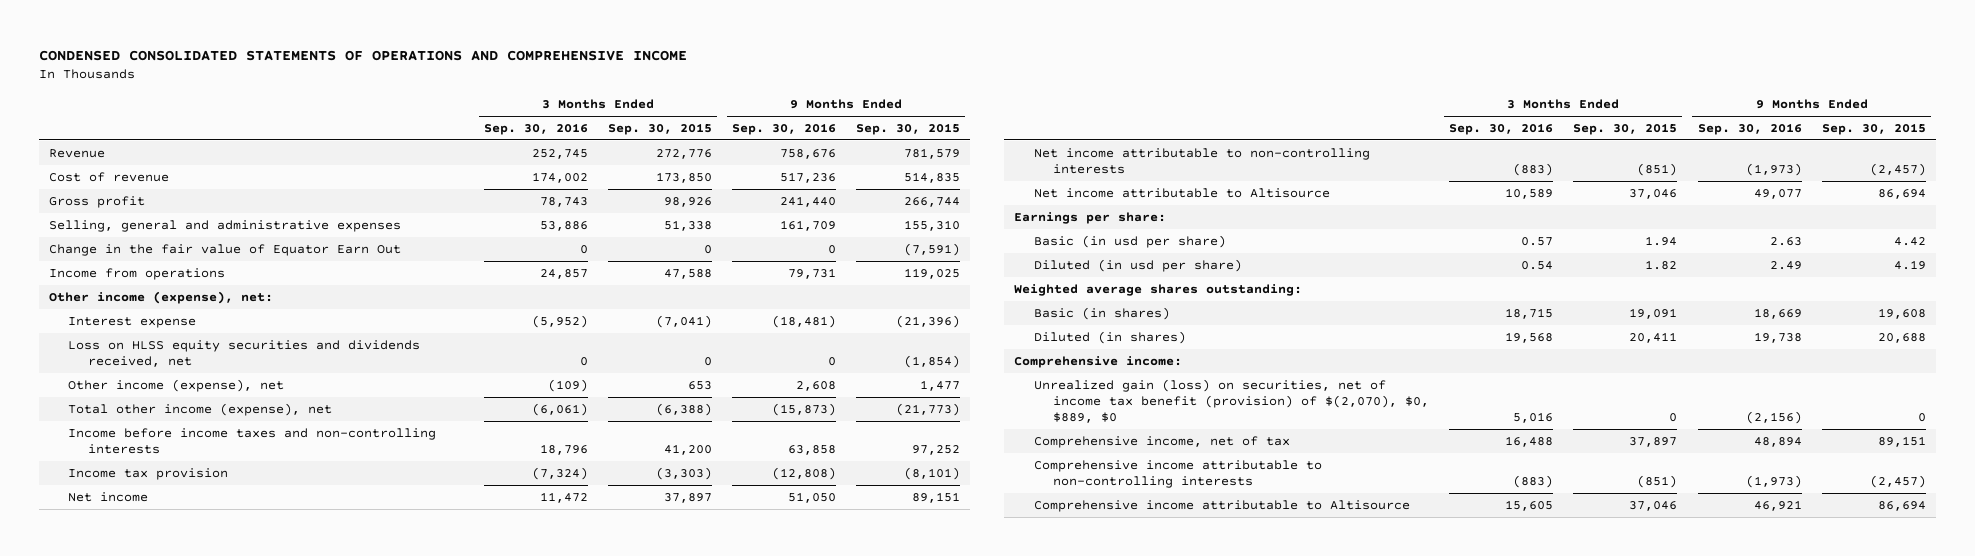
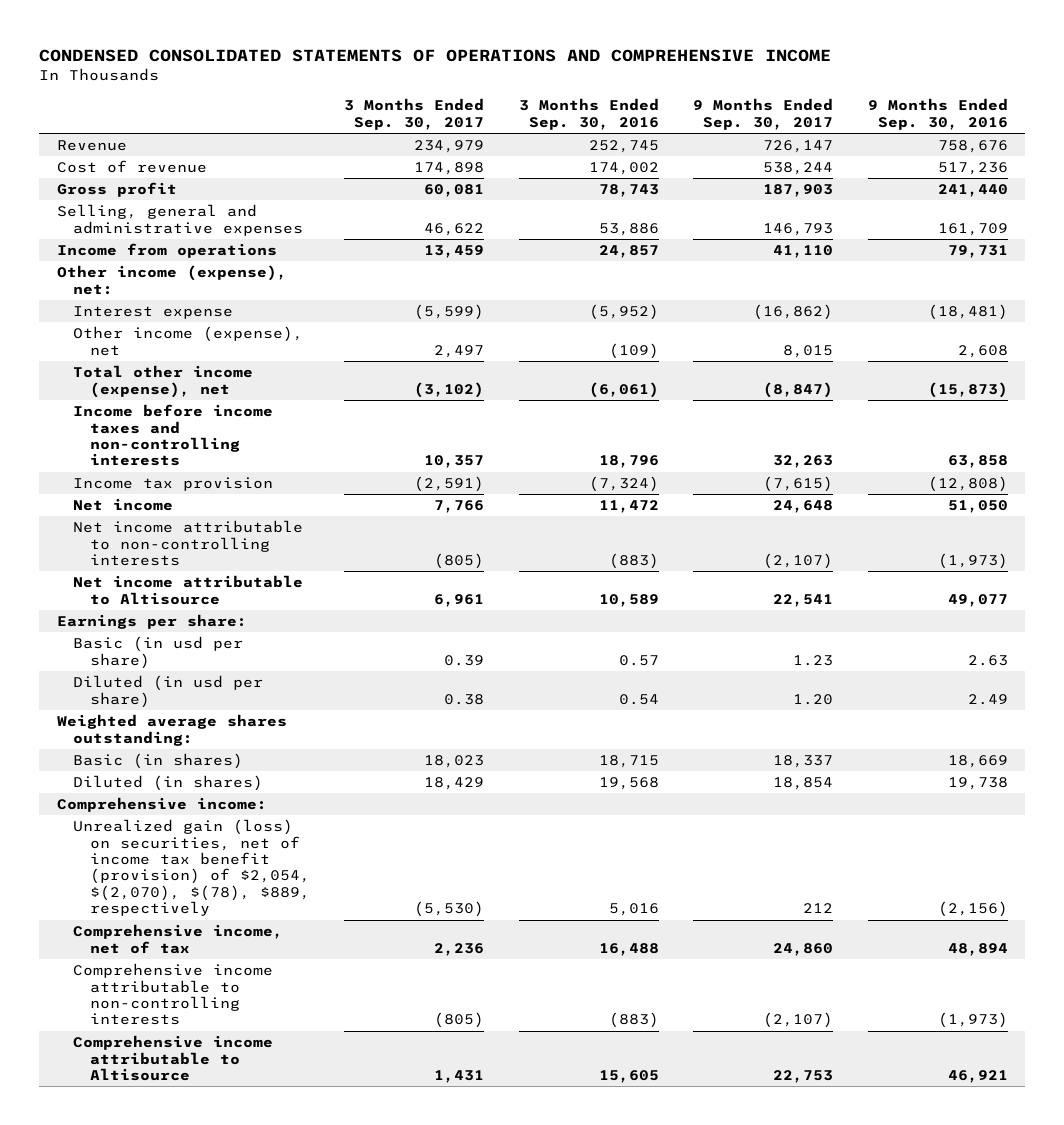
- | 3 Months Ended Sep. 30, 2016 | 3 Months Ended Sep. 30, 2015 | 9 Months Ended Sep. 30, 2016 | 9 Months Ended Sep. 30, 2015
+ | 3 Months Ended Sep. 30, 2017 | 3 Months Ended Sep. 30, 2016 | 9 Months Ended Sep. 30, 2017 | 9 Months Ended Sep. 30, 2016
- Change in the fair value of Equator Earn Out | 0 | 0 | 0 | (7,591)
- Loss on HLSS equity securities and dividends received, net | 0 | 0 | 0 | (1,854)
- Unrealized gain (loss) on securities, net of income tax benefit (provision) of $(2,070), $0, $889, $0 | 5,016 | 0 | (2,156) | 0
+ Unrealized gain (loss) on securities, net of income tax benefit (provision) of $2,054, $(2,070), $(78), $889, respectively | (5,530) | 5,016 | 212 | (2,156)

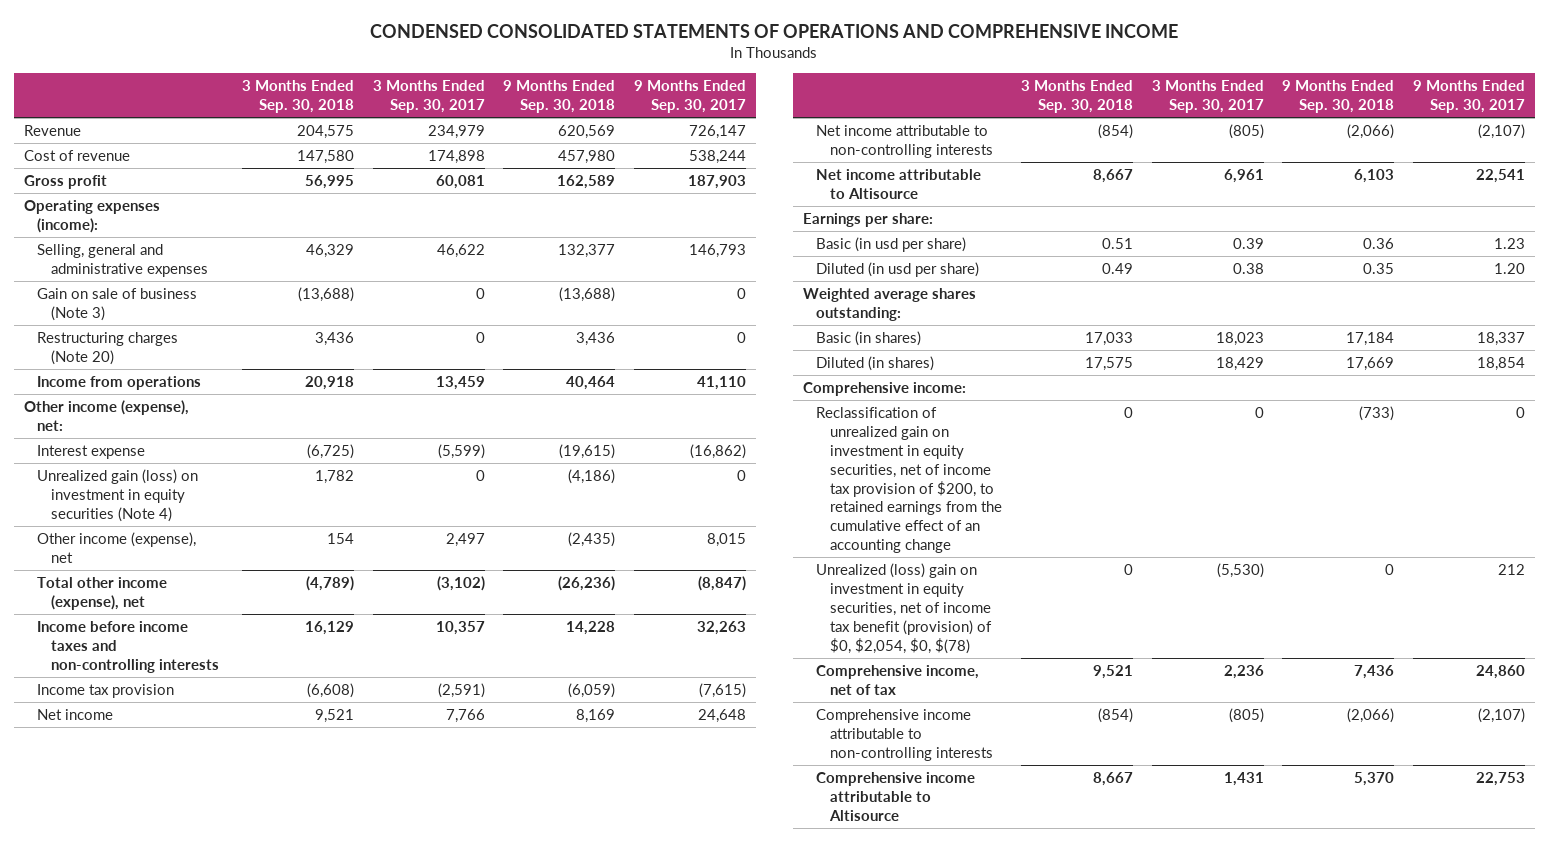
- | 3 Months Ended Sep. 30, 2017 | 3 Months Ended Sep. 30, 2016 | 9 Months Ended Sep. 30, 2017 | 9 Months Ended Sep. 30, 2016
+ | 3 Months Ended Sep. 30, 2018 | 3 Months Ended Sep. 30, 2017 | 9 Months Ended Sep. 30, 2018 | 9 Months Ended Sep. 30, 2017
+ Operating expenses (income):
+ Gain on sale of business (Note 3) | (13,688) | 0 | (13,688) | 0
+ Restructuring charges (Note 20) | 3,436 | 0 | 3,436 | 0
+ Unrealized gain (loss) on investment in equity securities (Note 4) | 1,782 | 0 | (4,186) | 0
- Unrealized gain (loss) on securities, net of income tax benefit (provision) of $2,054, $(2,070), $(78), $889, respectively | (5,530) | 5,016 | 212 | (2,156)
+ Reclassification of unrealized gain on investment in equity securities, net of income tax provision of $200, to retained earnings from the cumulative effect of an accounting change | 0 | 0 | (733) | 0
+ Unrealized (loss) gain on investment in equity securities, net of income tax benefit (provision) of $0, $2,054, $0, $(78) | 0 | (5,530) | 0 | 212

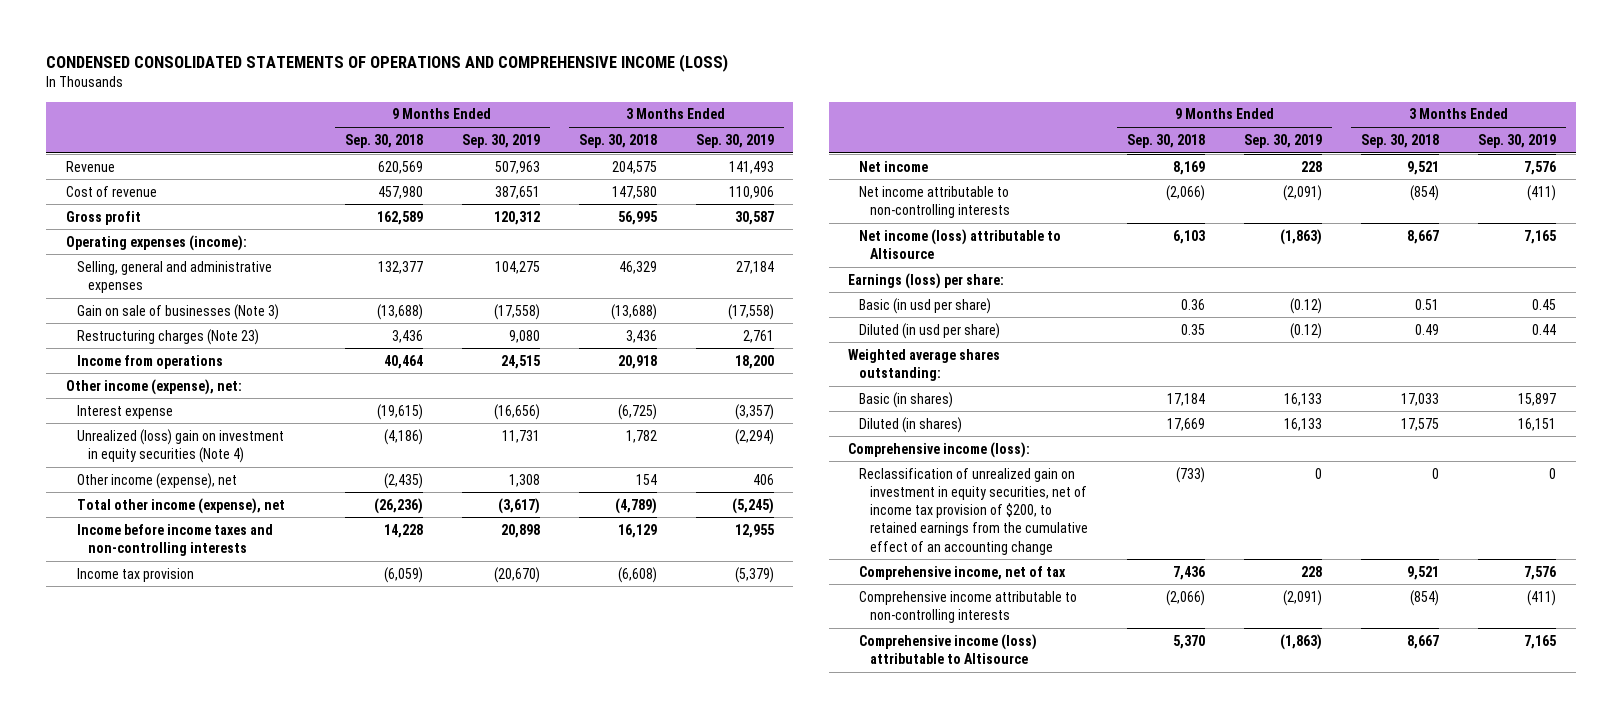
- CONDENSED CONSOLIDATED STATEMENTS OF OPERATIONS AND COMPREHENSIVE INCOME
+ CONDENSED CONSOLIDATED STATEMENTS OF OPERATIONS AND COMPREHENSIVE INCOME (LOSS)
- | 3 Months Ended Sep. 30, 2018 | 3 Months Ended Sep. 30, 2017 | 9 Months Ended Sep. 30, 2018 | 9 Months Ended Sep. 30, 2017
+ | 9 Months Ended Sep. 30, 2018 | 9 Months Ended Sep. 30, 2019 | 3 Months Ended Sep. 30, 2018 | 3 Months Ended Sep. 30, 2019
- Gain on sale of business (Note 3) | (13,688) | 0 | (13,688) | 0
- Restructuring charges (Note 20) | 3,436 | 0 | 3,436 | 0
+ Gain on sale of businesses (Note 3) | (13,688) | (17,558) | (13,688) | (17,558)
+ Restructuring charges (Note 23) | 3,436 | 9,080 | 3,436 | 2,761
- Unrealized gain (loss) on investment in equity securities (Note 4) | 1,782 | 0 | (4,186) | 0
+ Unrealized (loss) gain on investment in equity securities (Note 4) | (4,186) | 11,731 | 1,782 | (2,294)
- Net income attributable to Altisource | 8,667 | 6,961 | 6,103 | 22,541
- Earnings per share:
+ Net income (loss) attributable to Altisource | 6,103 | (1,863) | 8,667 | 7,165
+ Earnings (loss) per share:
- Comprehensive income:
+ Comprehensive income (loss):
- Unrealized (loss) gain on investment in equity securities, net of income tax benefit (provision) of $0, $2,054, $0, $(78) | 0 | (5,530) | 0 | 212
- Comprehensive income attributable to Altisource | 8,667 | 1,431 | 5,370 | 22,753
+ Comprehensive income (loss) attributable to Altisource | 5,370 | (1,863) | 8,667 | 7,165

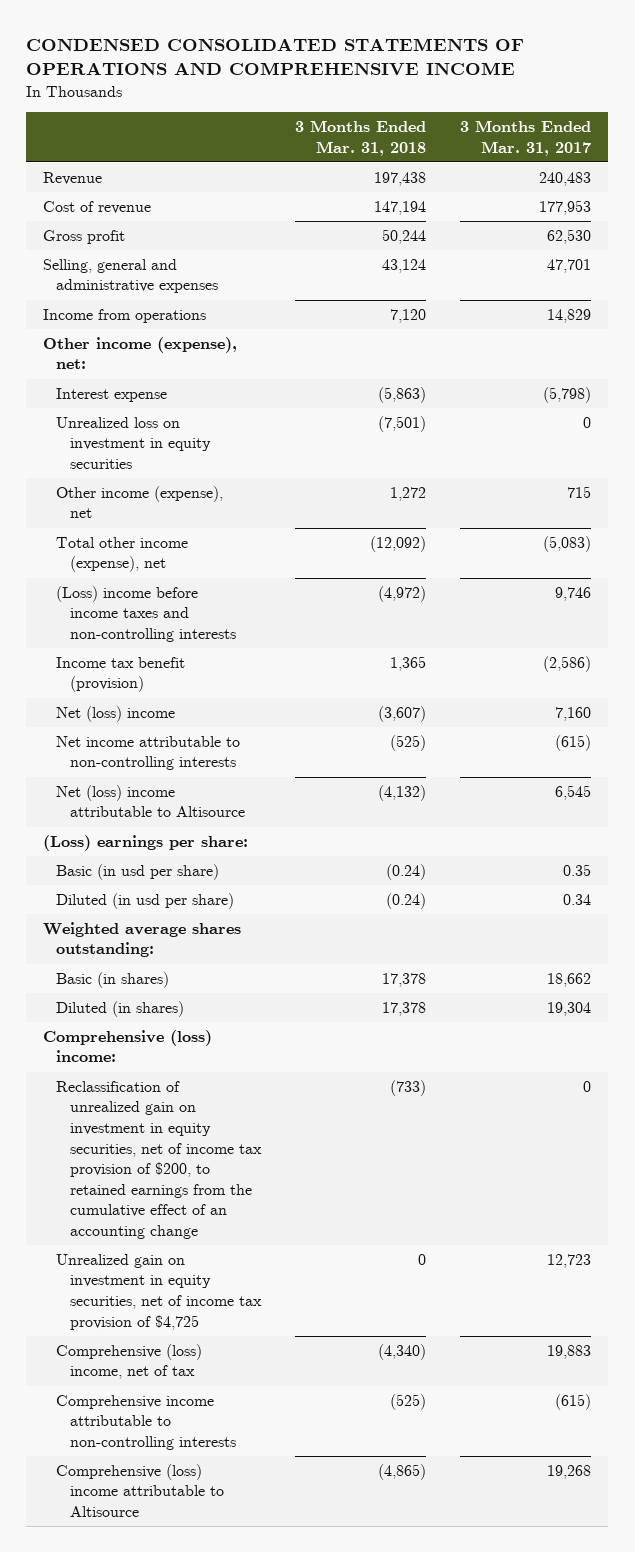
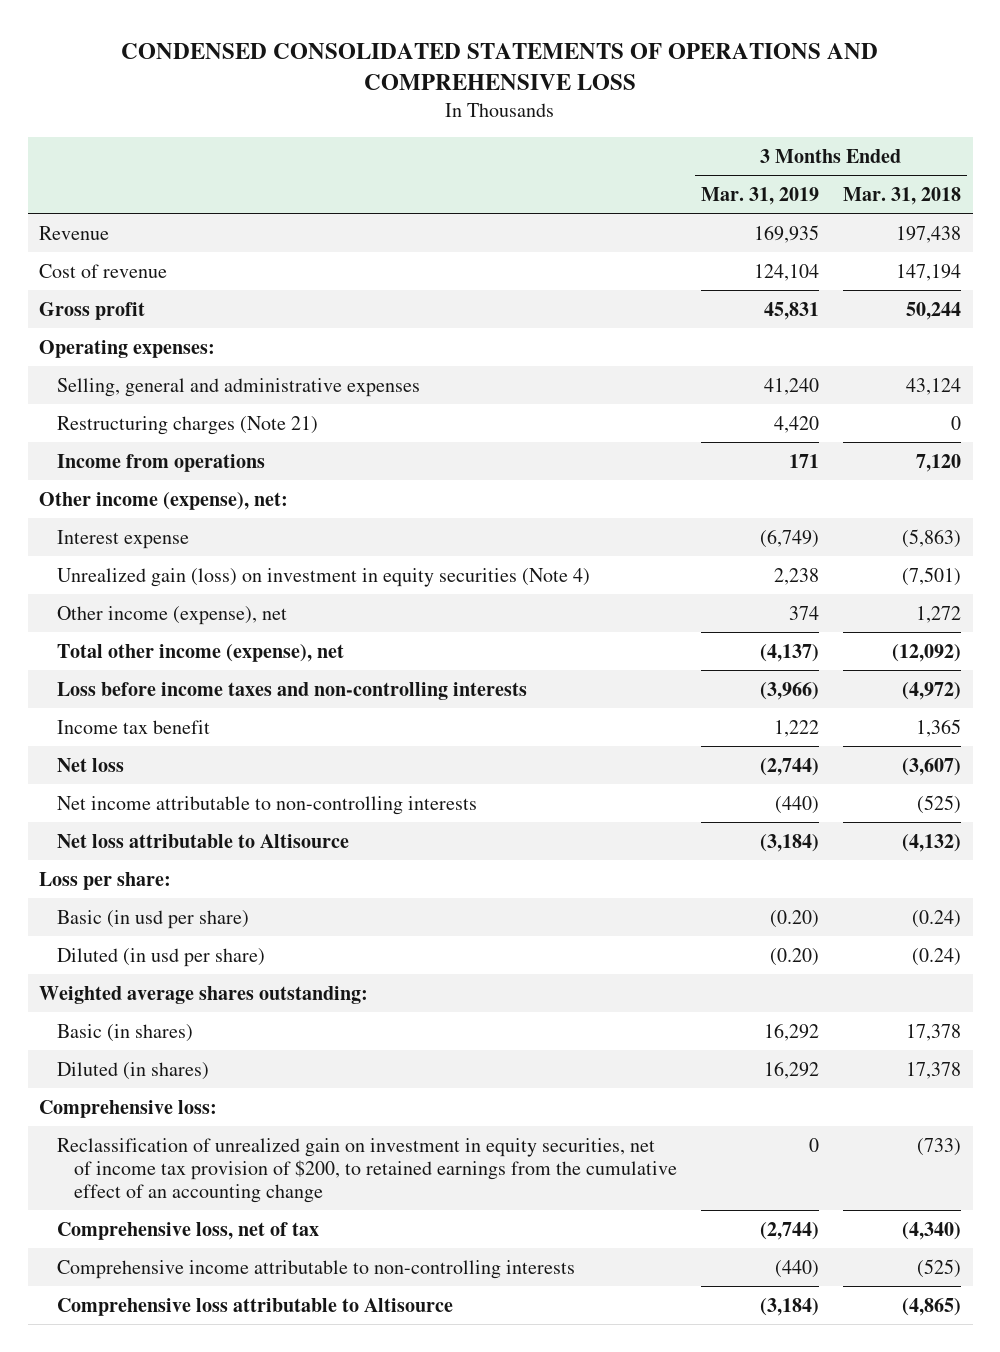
- CONDENSED CONSOLIDATED STATEMENTS OF OPERATIONS AND COMPREHENSIVE INCOME
+ CONDENSED CONSOLIDATED STATEMENTS OF OPERATIONS AND COMPREHENSIVE LOSS
- | 3 Months Ended Mar. 31, 2018 | 3 Months Ended Mar. 31, 2017
+ | 3 Months Ended Mar. 31, 2019 | 3 Months Ended Mar. 31, 2018
+ Operating expenses:
+ Restructuring charges (Note 21) | 4,420 | 0
- Unrealized loss on investment in equity securities | (7,501) | 0
+ Unrealized gain (loss) on investment in equity securities (Note 4) | 2,238 | (7,501)
- (Loss) income before income taxes and non-controlling interests | (4,972) | 9,746
- Income tax benefit (provision) | 1,365 | (2,586)
- Net (loss) income | (3,607) | 7,160
+ Loss before income taxes and non-controlling interests | (3,966) | (4,972)
+ Income tax benefit | 1,222 | 1,365
+ Net loss | (2,744) | (3,607)
- Net (loss) income attributable to Altisource | (4,132) | 6,545
- (Loss) earnings per share:
+ Net loss attributable to Altisource | (3,184) | (4,132)
+ Loss per share:
- Comprehensive (loss) income:
+ Comprehensive loss:
- Unrealized gain on investment in equity securities, net of income tax provision of $4,725 | 0 | 12,723
- Comprehensive (loss) income, net of tax | (4,340) | 19,883
+ Comprehensive loss, net of tax | (2,744) | (4,340)
- Comprehensive (loss) income attributable to Altisource | (4,865) | 19,268
+ Comprehensive loss attributable to Altisource | (3,184) | (4,865)

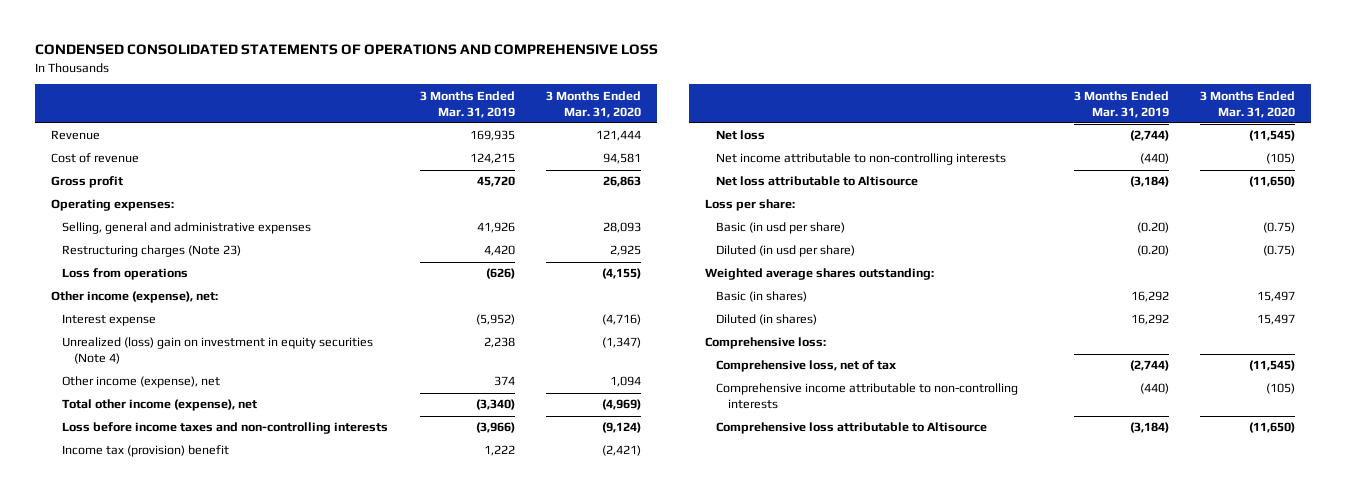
- | 3 Months Ended Mar. 31, 2019 | 3 Months Ended Mar. 31, 2018
+ | 3 Months Ended Mar. 31, 2019 | 3 Months Ended Mar. 31, 2020
- Cost of revenue | 124,104 | 147,194
- Gross profit | 45,831 | 50,244
+ Cost of revenue | 124,215 | 94,581
+ Gross profit | 45,720 | 26,863
- Selling, general and administrative expenses | 41,240 | 43,124
- Restructuring charges (Note 21) | 4,420 | 0
- Income from operations | 171 | 7,120
+ Selling, general and administrative expenses | 41,926 | 28,093
+ Restructuring charges (Note 23) | 4,420 | 2,925
+ Loss from operations | (626) | (4,155)
- Interest expense | (6,749) | (5,863)
- Unrealized gain (loss) on investment in equity securities (Note 4) | 2,238 | (7,501)
+ Interest expense | (5,952) | (4,716)
+ Unrealized (loss) gain on investment in equity securities (Note 4) | 2,238 | (1,347)
- Total other income (expense), net | (4,137) | (12,092)
+ Total other income (expense), net | (3,340) | (4,969)
- Income tax benefit | 1,222 | 1,365
+ Income tax (provision) benefit | 1,222 | (2,421)
- Reclassification of unrealized gain on investment in equity securities, net of income tax provision of $200, to retained earnings from the cumulative effect of an accounting change | 0 | (733)

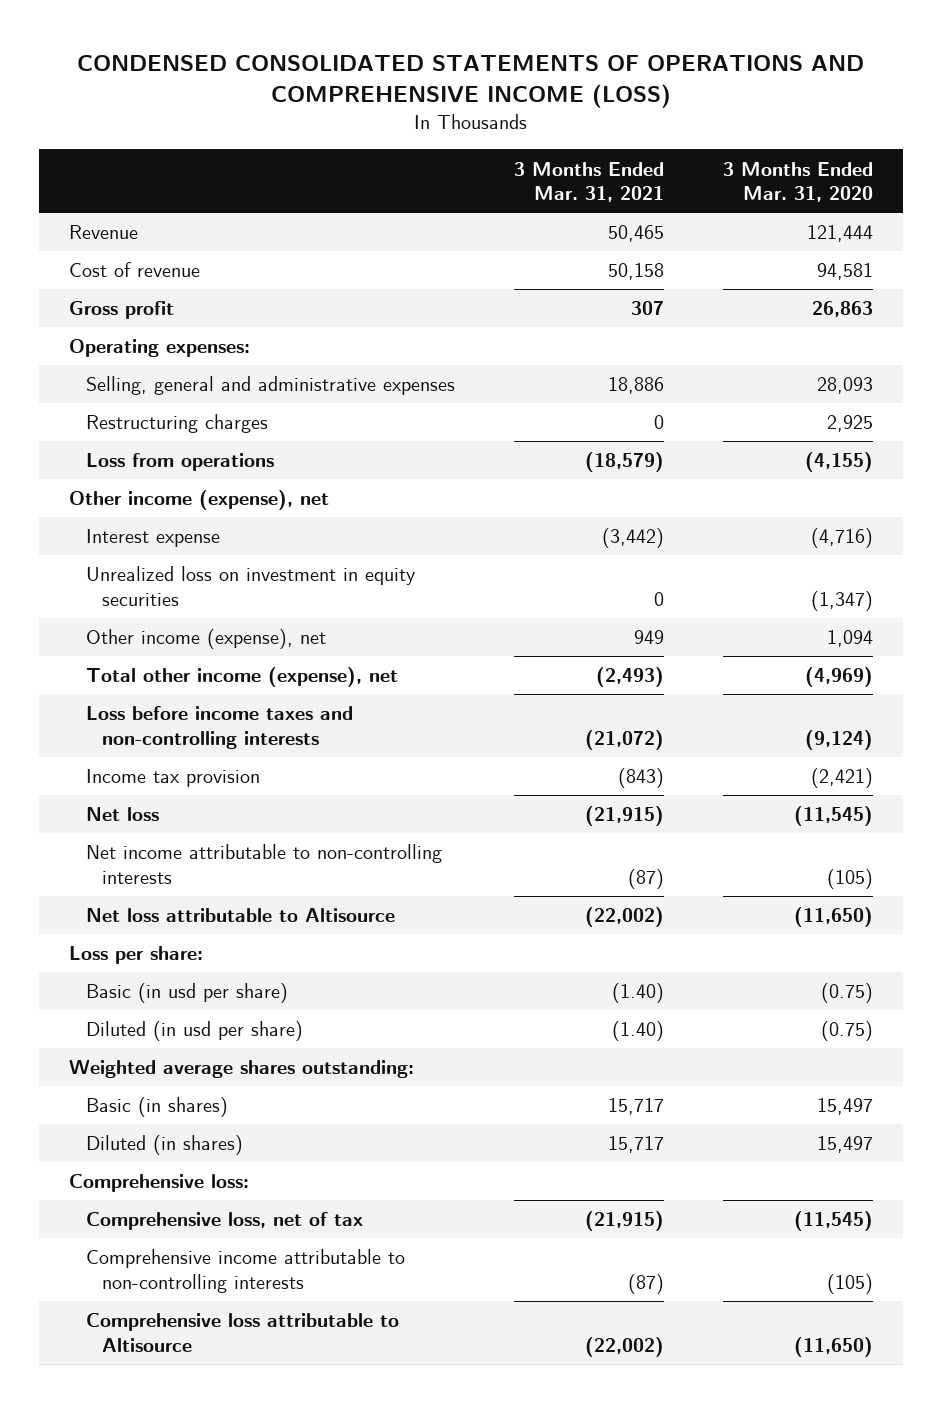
- CONDENSED CONSOLIDATED STATEMENTS OF OPERATIONS AND COMPREHENSIVE LOSS
+ CONDENSED CONSOLIDATED STATEMENTS OF OPERATIONS AND COMPREHENSIVE INCOME (LOSS)
- | 3 Months Ended Mar. 31, 2019 | 3 Months Ended Mar. 31, 2020
+ | 3 Months Ended Mar. 31, 2021 | 3 Months Ended Mar. 31, 2020
- Restructuring charges (Note 23) | 4,420 | 2,925
+ Restructuring charges | 0 | 2,925
- Other income (expense), net:
+ Other income (expense), net
- Unrealized (loss) gain on investment in equity securities (Note 4) | 2,238 | (1,347)
+ Unrealized loss on investment in equity securities | 0 | (1,347)
- Income tax (provision) benefit | 1,222 | (2,421)
+ Income tax provision | (843) | (2,421)

